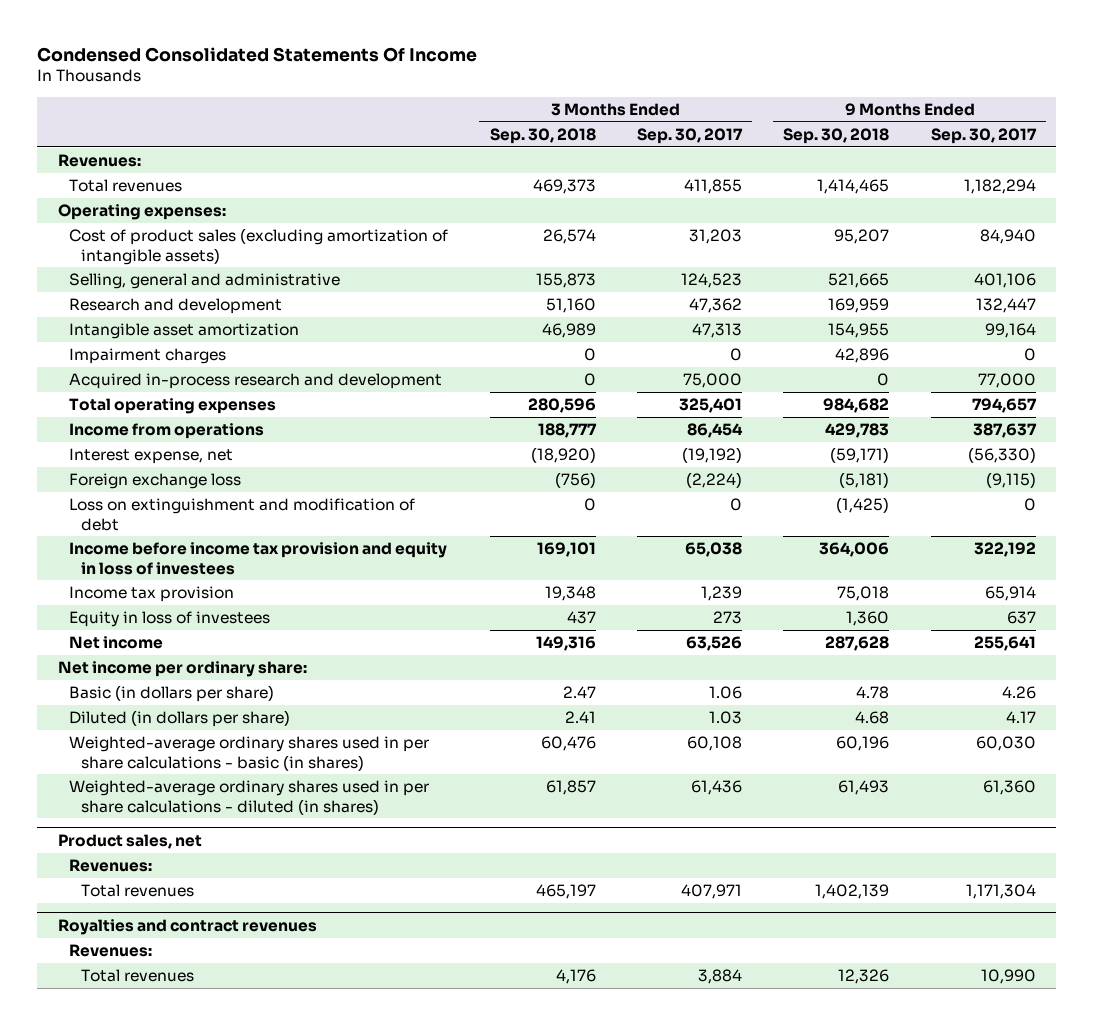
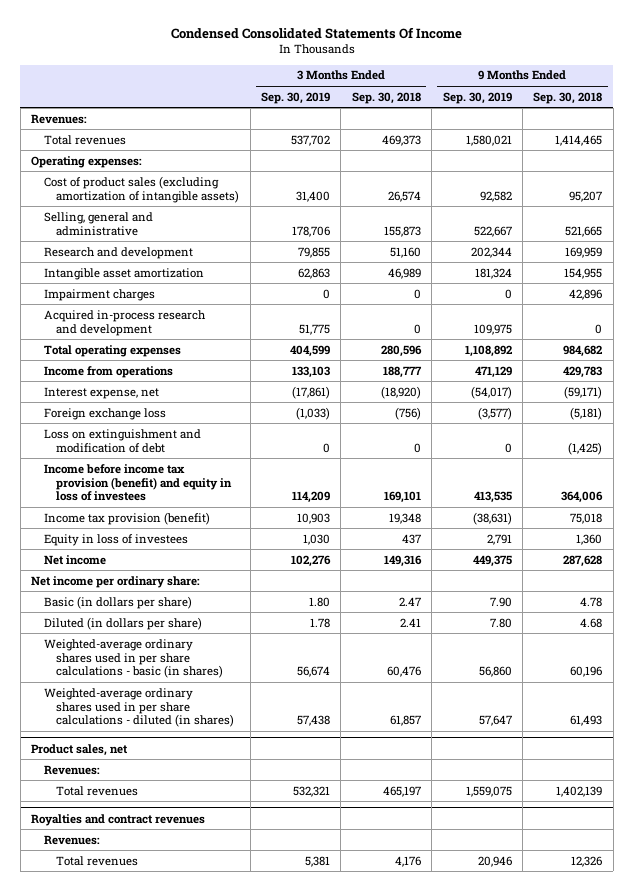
- | 3 Months Ended Sep. 30, 2018 | 3 Months Ended Sep. 30, 2017 | 9 Months Ended Sep. 30, 2018 | 9 Months Ended Sep. 30, 2017
+ | 3 Months Ended Sep. 30, 2019 | 3 Months Ended Sep. 30, 2018 | 9 Months Ended Sep. 30, 2019 | 9 Months Ended Sep. 30, 2018
- Income before income tax provision and equity in loss of investees | 169,101 | 65,038 | 364,006 | 322,192
- Income tax provision | 19,348 | 1,239 | 75,018 | 65,914
+ Income before income tax provision (benefit) and equity in loss of investees | 114,209 | 169,101 | 413,535 | 364,006
+ Income tax provision (benefit) | 10,903 | 19,348 | (38,631) | 75,018

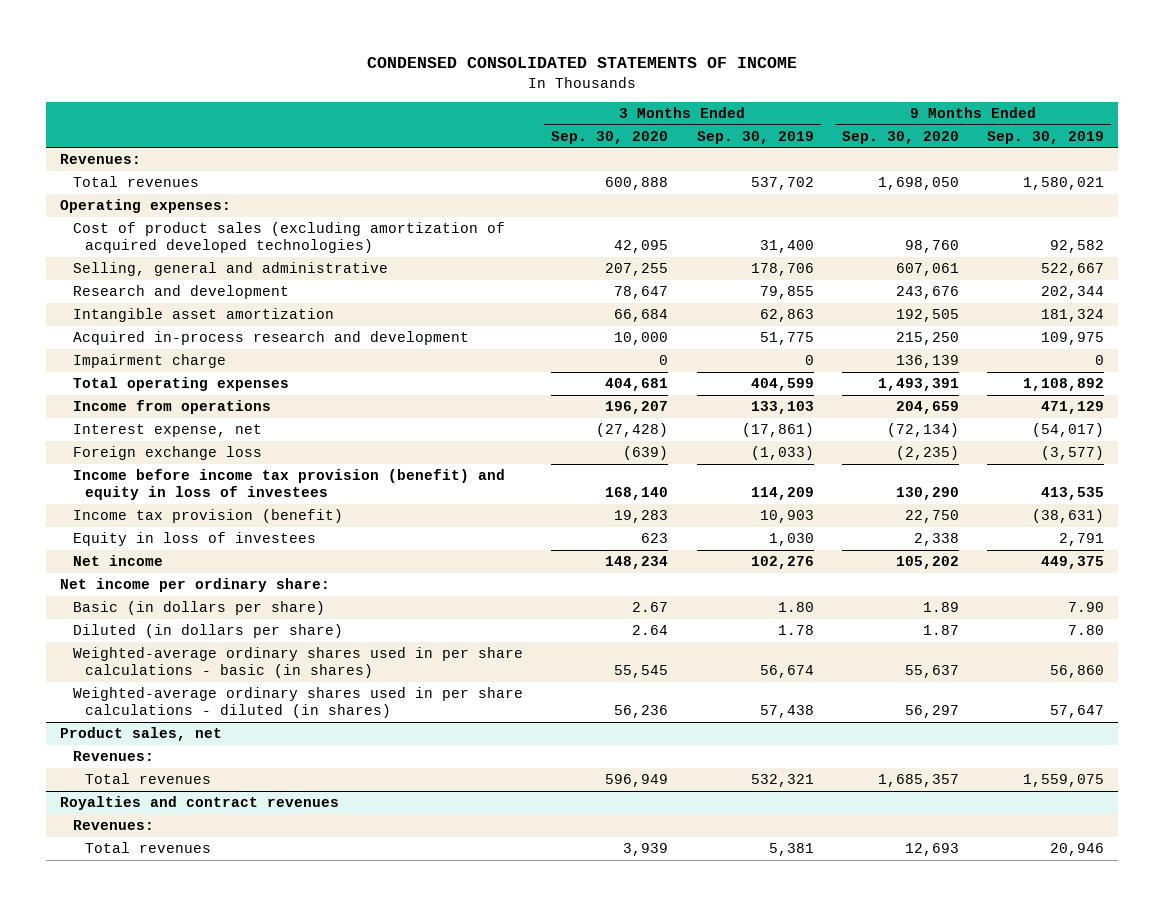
- Condensed Consolidated Statements Of Income
+ CONDENSED CONSOLIDATED STATEMENTS OF INCOME
- | 3 Months Ended Sep. 30, 2019 | 3 Months Ended Sep. 30, 2018 | 9 Months Ended Sep. 30, 2019 | 9 Months Ended Sep. 30, 2018
+ | 3 Months Ended Sep. 30, 2020 | 3 Months Ended Sep. 30, 2019 | 9 Months Ended Sep. 30, 2020 | 9 Months Ended Sep. 30, 2019
- Cost of product sales (excluding amortization of intangible assets) | 31,400 | 26,574 | 92,582 | 95,207
+ Cost of product sales (excluding amortization of acquired developed technologies) | 42,095 | 31,400 | 98,760 | 92,582
- Impairment charges | 0 | 0 | 0 | 42,896
+ Impairment charge | 0 | 0 | 136,139 | 0
- Loss on extinguishment and modification of debt | 0 | 0 | 0 | (1,425)

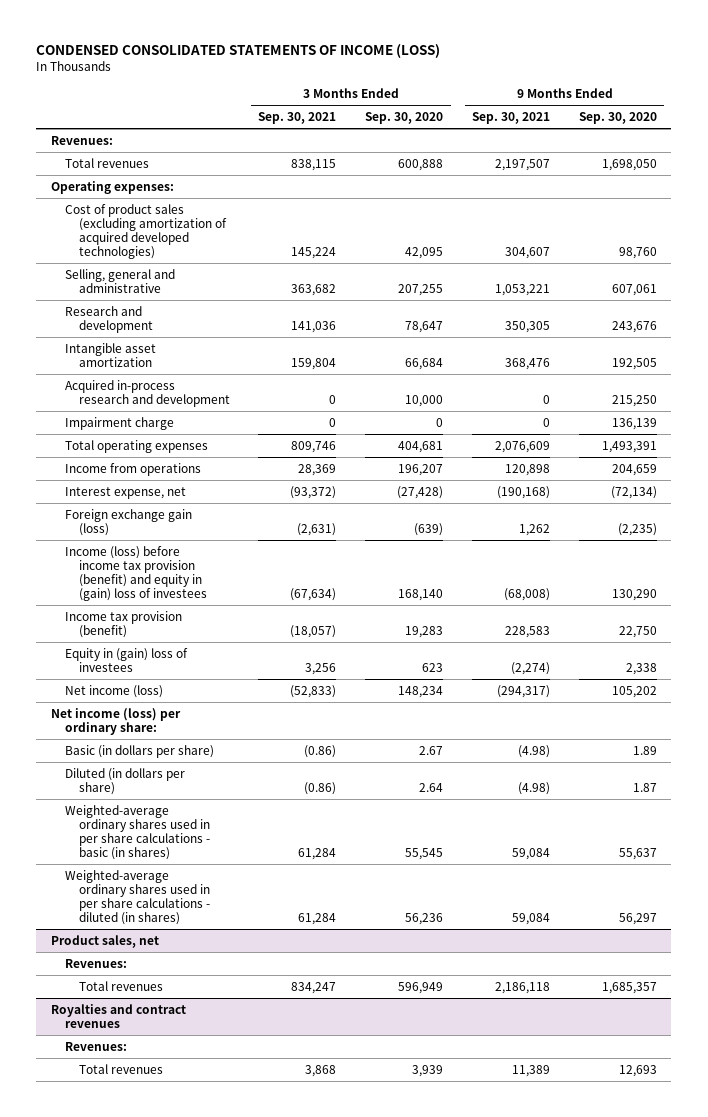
- CONDENSED CONSOLIDATED STATEMENTS OF INCOME
+ CONDENSED CONSOLIDATED STATEMENTS OF INCOME (LOSS)
- | 3 Months Ended Sep. 30, 2020 | 3 Months Ended Sep. 30, 2019 | 9 Months Ended Sep. 30, 2020 | 9 Months Ended Sep. 30, 2019
+ | 3 Months Ended Sep. 30, 2021 | 3 Months Ended Sep. 30, 2020 | 9 Months Ended Sep. 30, 2021 | 9 Months Ended Sep. 30, 2020
- Foreign exchange loss | (639) | (1,033) | (2,235) | (3,577)
- Income before income tax provision (benefit) and equity in loss of investees | 168,140 | 114,209 | 130,290 | 413,535
+ Foreign exchange gain (loss) | (2,631) | (639) | 1,262 | (2,235)
+ Income (loss) before income tax provision (benefit) and equity in (gain) loss of investees | (67,634) | 168,140 | (68,008) | 130,290
- Equity in loss of investees | 623 | 1,030 | 2,338 | 2,791
- Net income | 148,234 | 102,276 | 105,202 | 449,375
- Net income per ordinary share:
+ Equity in (gain) loss of investees | 3,256 | 623 | (2,274) | 2,338
+ Net income (loss) | (52,833) | 148,234 | (294,317) | 105,202
+ Net income (loss) per ordinary share:

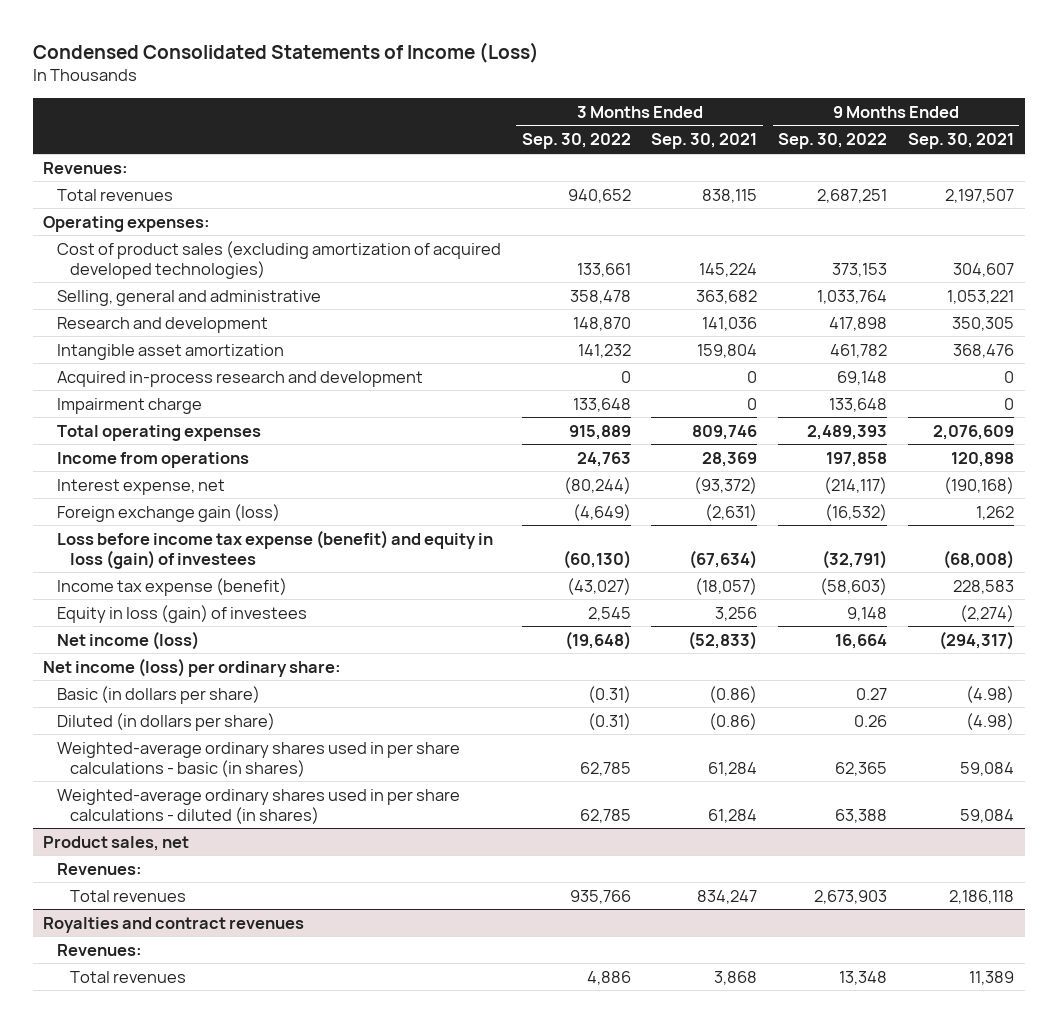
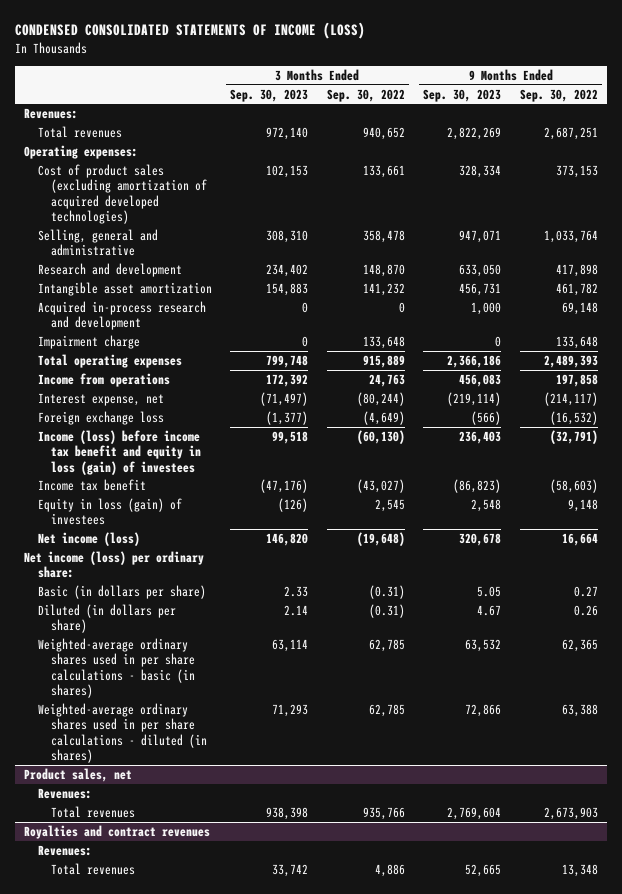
- Condensed Consolidated Statements of Income (Loss)
+ CONDENSED CONSOLIDATED STATEMENTS OF INCOME (LOSS)
- | 3 Months Ended Sep. 30, 2022 | 3 Months Ended Sep. 30, 2021 | 9 Months Ended Sep. 30, 2022 | 9 Months Ended Sep. 30, 2021
+ | 3 Months Ended Sep. 30, 2023 | 3 Months Ended Sep. 30, 2022 | 9 Months Ended Sep. 30, 2023 | 9 Months Ended Sep. 30, 2022
- Foreign exchange gain (loss) | (4,649) | (2,631) | (16,532) | 1,262
- Loss before income tax expense (benefit) and equity in loss (gain) of investees | (60,130) | (67,634) | (32,791) | (68,008)
- Income tax expense (benefit) | (43,027) | (18,057) | (58,603) | 228,583
+ Foreign exchange loss | (1,377) | (4,649) | (566) | (16,532)
+ Income (loss) before income tax benefit and equity in loss (gain) of investees | 99,518 | (60,130) | 236,403 | (32,791)
+ Income tax benefit | (47,176) | (43,027) | (86,823) | (58,603)

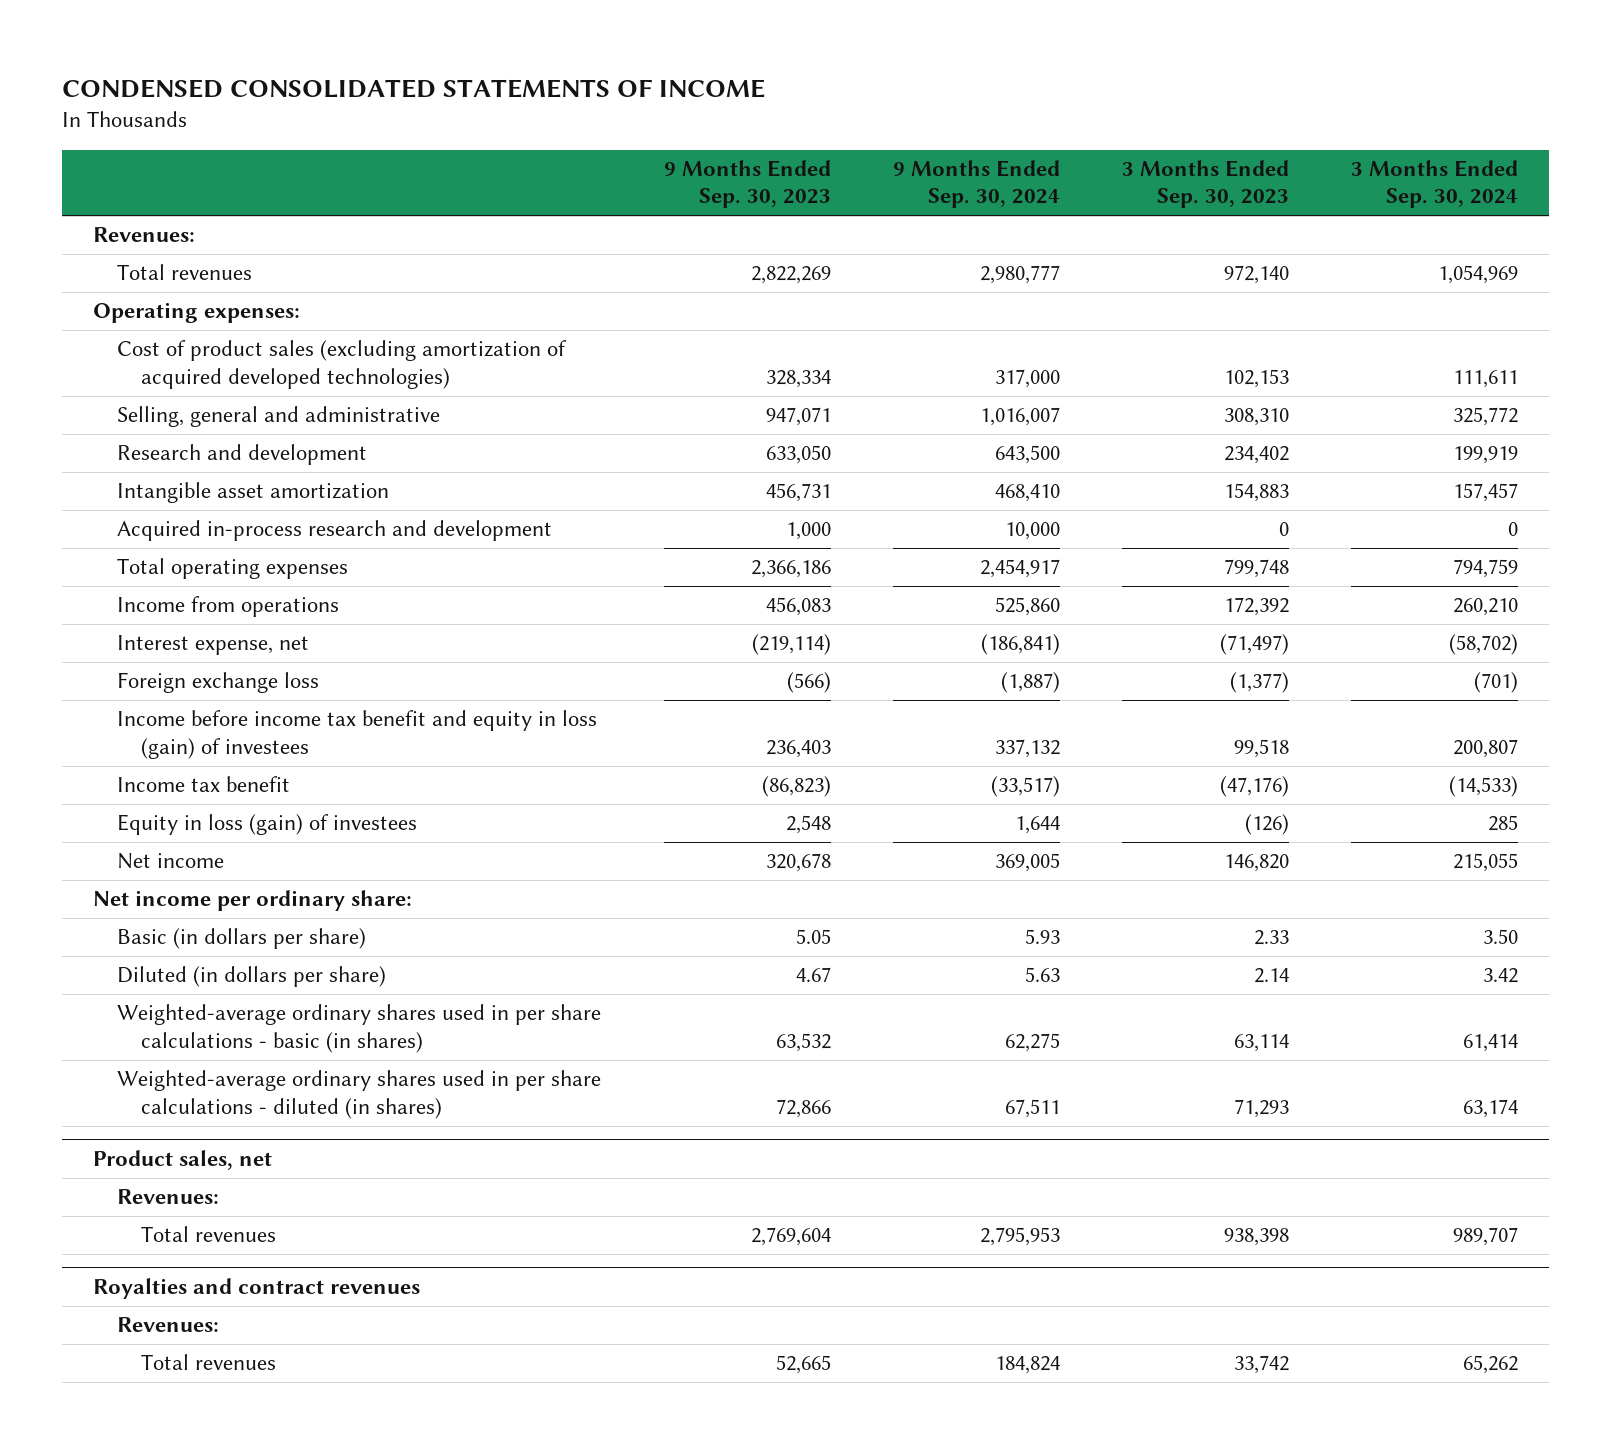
- CONDENSED CONSOLIDATED STATEMENTS OF INCOME (LOSS)
+ CONDENSED CONSOLIDATED STATEMENTS OF INCOME
- | 3 Months Ended Sep. 30, 2023 | 3 Months Ended Sep. 30, 2022 | 9 Months Ended Sep. 30, 2023 | 9 Months Ended Sep. 30, 2022
+ | 9 Months Ended Sep. 30, 2023 | 9 Months Ended Sep. 30, 2024 | 3 Months Ended Sep. 30, 2023 | 3 Months Ended Sep. 30, 2024
- Impairment charge | 0 | 133,648 | 0 | 133,648
- Income (loss) before income tax benefit and equity in loss (gain) of investees | 99,518 | (60,130) | 236,403 | (32,791)
+ Income before income tax benefit and equity in loss (gain) of investees | 236,403 | 337,132 | 99,518 | 200,807
- Net income (loss) | 146,820 | (19,648) | 320,678 | 16,664
- Net income (loss) per ordinary share:
+ Net income | 320,678 | 369,005 | 146,820 | 215,055
+ Net income per ordinary share:

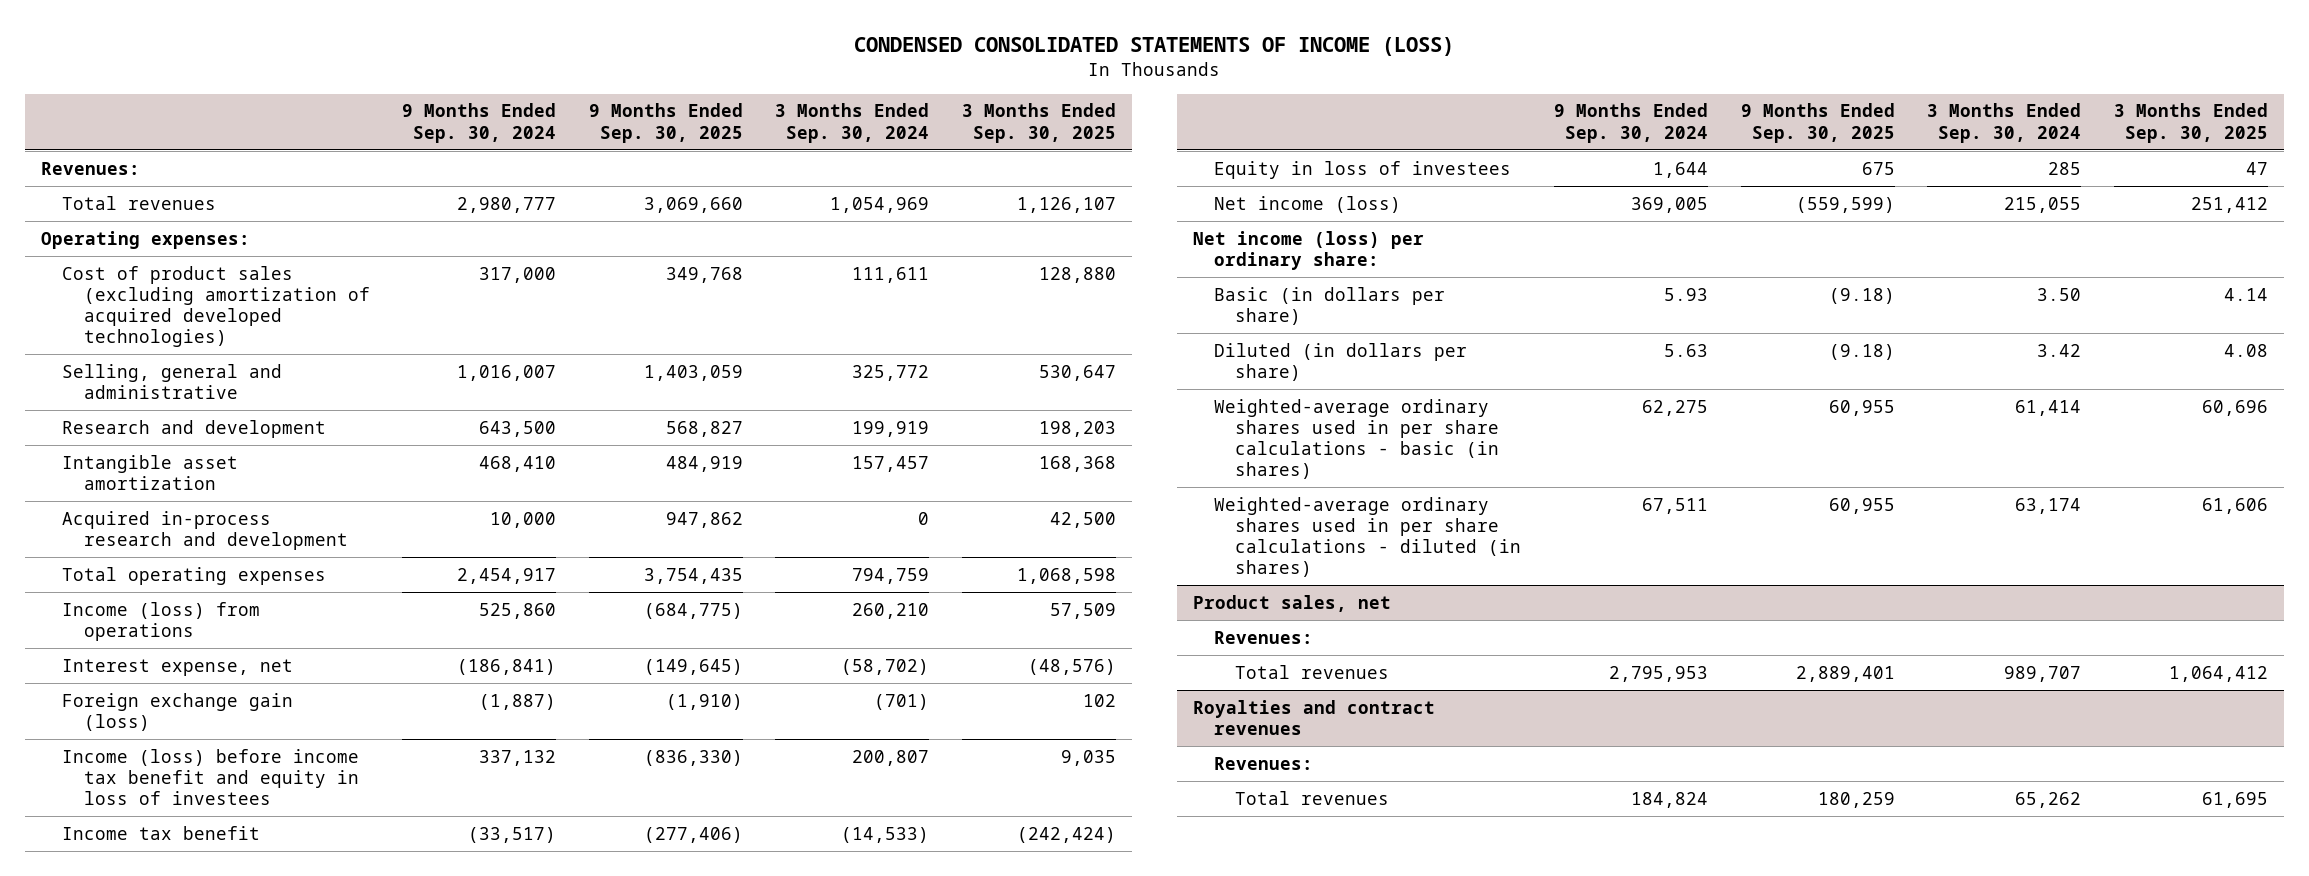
- CONDENSED CONSOLIDATED STATEMENTS OF INCOME
+ CONDENSED CONSOLIDATED STATEMENTS OF INCOME (LOSS)
- | 9 Months Ended Sep. 30, 2023 | 9 Months Ended Sep. 30, 2024 | 3 Months Ended Sep. 30, 2023 | 3 Months Ended Sep. 30, 2024
+ | 9 Months Ended Sep. 30, 2024 | 9 Months Ended Sep. 30, 2025 | 3 Months Ended Sep. 30, 2024 | 3 Months Ended Sep. 30, 2025
- Income from operations | 456,083 | 525,860 | 172,392 | 260,210
+ Income (loss) from operations | 525,860 | (684,775) | 260,210 | 57,509
- Foreign exchange loss | (566) | (1,887) | (1,377) | (701)
- Income before income tax benefit and equity in loss (gain) of investees | 236,403 | 337,132 | 99,518 | 200,807
+ Foreign exchange gain (loss) | (1,887) | (1,910) | (701) | 102
+ Income (loss) before income tax benefit and equity in loss of investees | 337,132 | (836,330) | 200,807 | 9,035
- Equity in loss (gain) of investees | 2,548 | 1,644 | (126) | 285
- Net income | 320,678 | 369,005 | 146,820 | 215,055
- Net income per ordinary share:
+ Equity in loss of investees | 1,644 | 675 | 285 | 47
+ Net income (loss) | 369,005 | (559,599) | 215,055 | 251,412
+ Net income (loss) per ordinary share:

